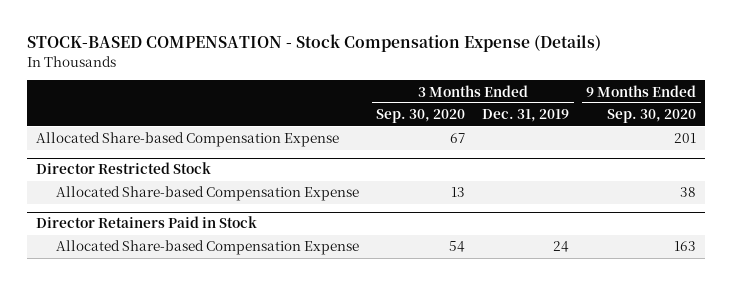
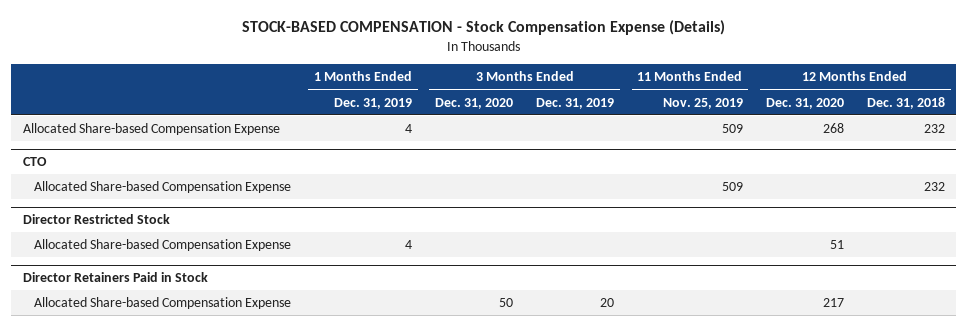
- | 3 Months Ended Sep. 30, 2020 | 3 Months Ended Dec. 31, 2019 | 9 Months Ended Sep. 30, 2020
+ | 1 Months Ended Dec. 31, 2019 | 3 Months Ended Dec. 31, 2020 | 3 Months Ended Dec. 31, 2019 | 11 Months Ended Nov. 25, 2019 | 12 Months Ended Dec. 31, 2020 | 12 Months Ended Dec. 31, 2018
+ CTO
+ Allocated Share-based Compensation Expense | | | | 509 | | 232
@ Director Retainers Paid in Stock
- Allocated Share-based Compensation Expense | 54 | 24 | 163
+ Allocated Share-based Compensation Expense | | 50 | 20 | | 217 |

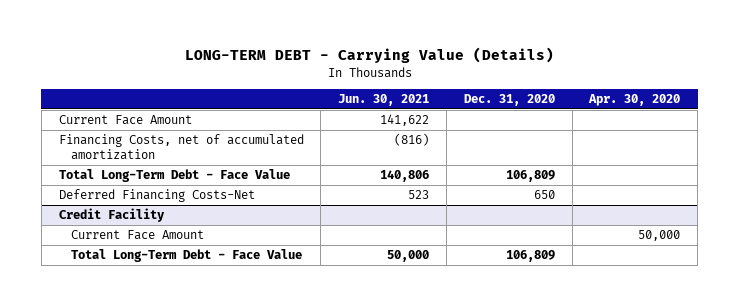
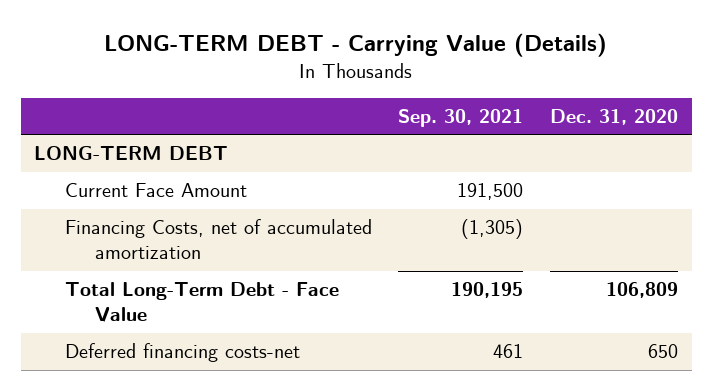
- | Jun. 30, 2021 | Dec. 31, 2020 | Apr. 30, 2020
+ | Sep. 30, 2021 | Dec. 31, 2020
+ LONG-TERM DEBT
- Deferred Financing Costs-Net | 523 | 650 |
- Credit Facility
- Current Face Amount | | | 50,000
- Total Long-Term Debt - Face Value | 50,000 | 106,809 |
+ Deferred financing costs-net | 461 | 650

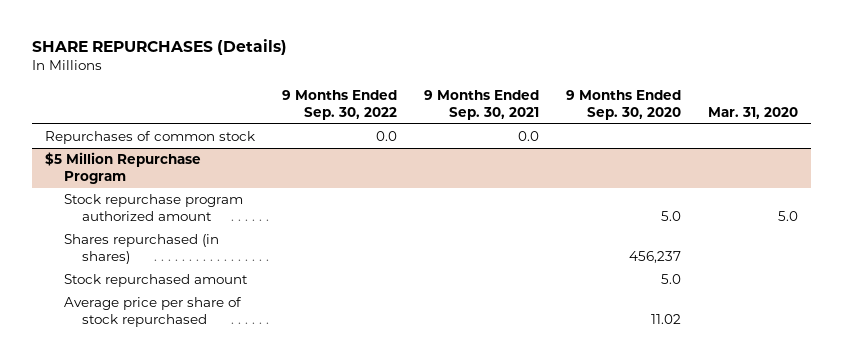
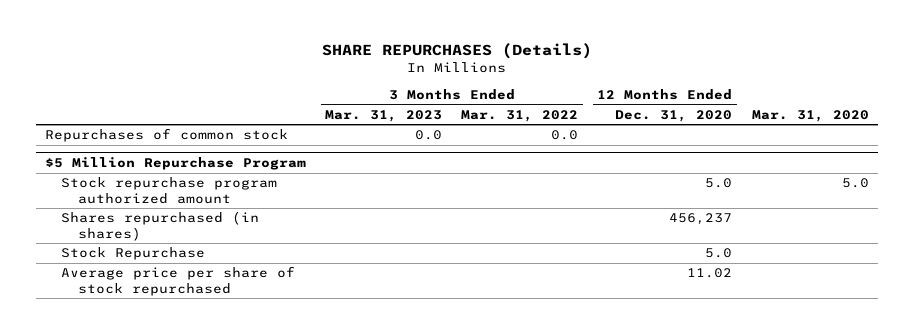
- | 9 Months Ended Sep. 30, 2022 | 9 Months Ended Sep. 30, 2021 | 9 Months Ended Sep. 30, 2020 | Mar. 31, 2020
+ | 3 Months Ended Mar. 31, 2023 | 3 Months Ended Mar. 31, 2022 | 12 Months Ended Dec. 31, 2020 | Mar. 31, 2020
@ $5 Million Repurchase Program
- Stock repurchased amount | | | 5.0 |
+ Stock Repurchase | | | 5.0 |

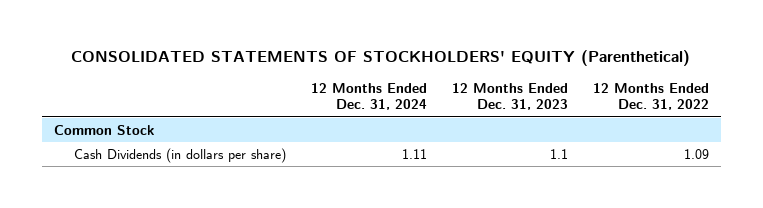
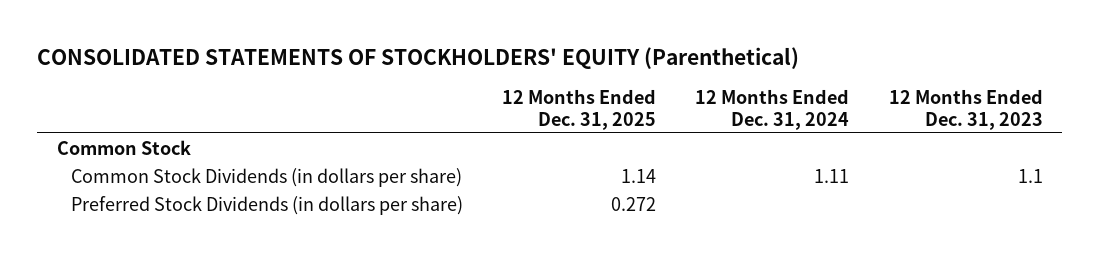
- | 12 Months Ended Dec. 31, 2024 | 12 Months Ended Dec. 31, 2023 | 12 Months Ended Dec. 31, 2022
+ | 12 Months Ended Dec. 31, 2025 | 12 Months Ended Dec. 31, 2024 | 12 Months Ended Dec. 31, 2023
- Cash Dividends (in dollars per share) | 1.11 | 1.1 | 1.09
+ Common Stock Dividends (in dollars per share) | 1.14 | 1.11 | 1.1
+ Preferred Stock Dividends (in dollars per share) | 0.272 | |

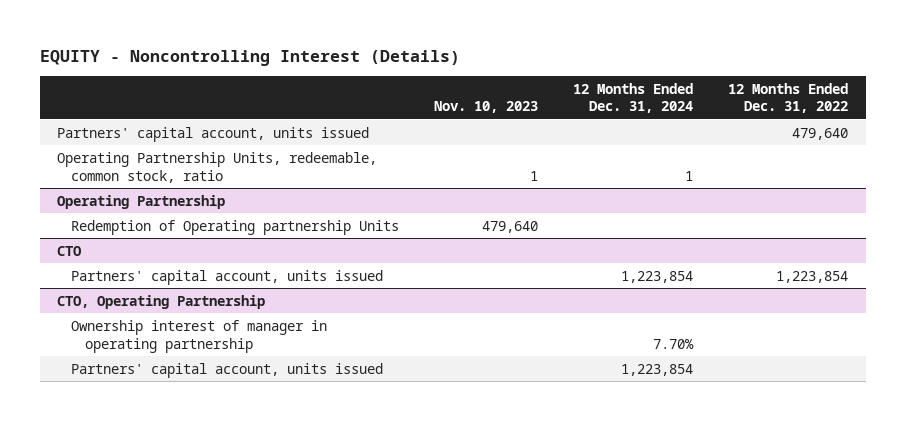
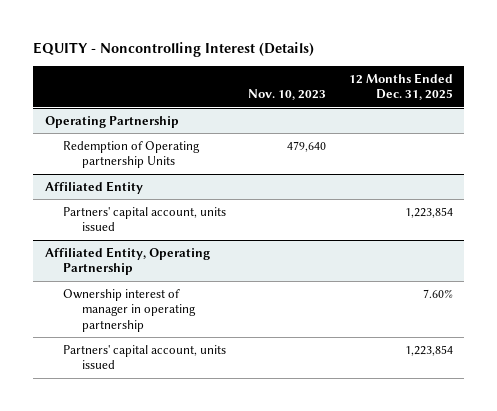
- | Nov. 10, 2023 | 12 Months Ended Dec. 31, 2024 | 12 Months Ended Dec. 31, 2022
+ | Nov. 10, 2023 | 12 Months Ended Dec. 31, 2025
- Partners' capital account, units issued | | | 479,640
- Operating Partnership Units, redeemable, common stock, ratio | 1 | 1 |
- CTO
+ Affiliated Entity
- CTO, Operating Partnership
- Ownership interest of manager in operating partnership | | 7.70% |
- Partners' capital account, units issued | | 1,223,854 |
+ Affiliated Entity, Operating Partnership
+ Ownership interest of manager in operating partnership | | 7.60%
+ Partners' capital account, units issued | | 1,223,854

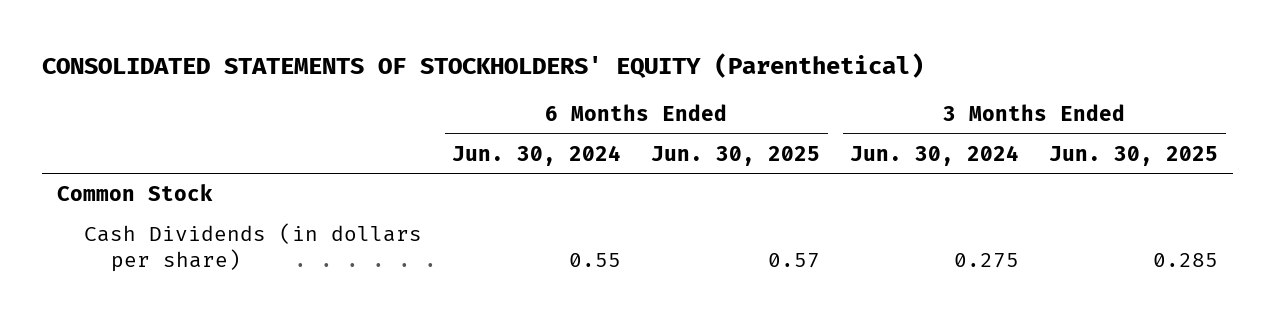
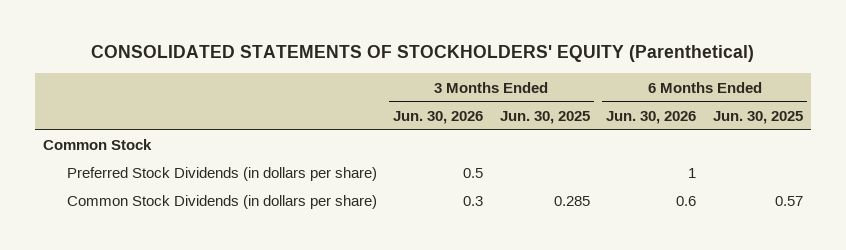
- | 6 Months Ended Jun. 30, 2024 | 6 Months Ended Jun. 30, 2025 | 3 Months Ended Jun. 30, 2024 | 3 Months Ended Jun. 30, 2025
+ | 3 Months Ended Jun. 30, 2026 | 3 Months Ended Jun. 30, 2025 | 6 Months Ended Jun. 30, 2026 | 6 Months Ended Jun. 30, 2025
- Cash Dividends (in dollars per share) | 0.55 | 0.57 | 0.275 | 0.285
+ Preferred Stock Dividends (in dollars per share) | 0.5 | | 1 |
+ Common Stock Dividends (in dollars per share) | 0.3 | 0.285 | 0.6 | 0.57

